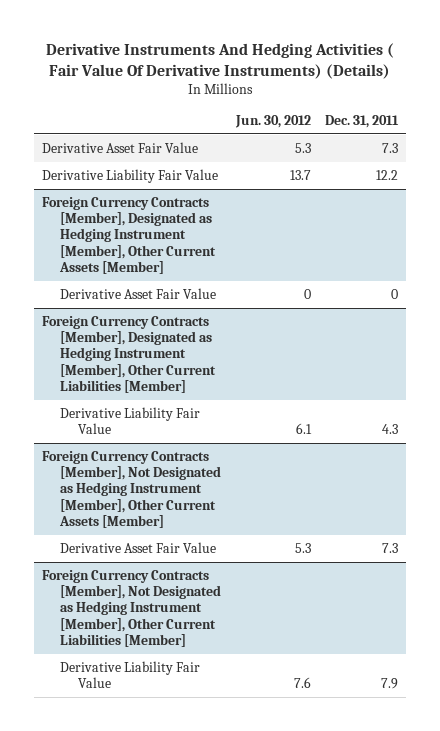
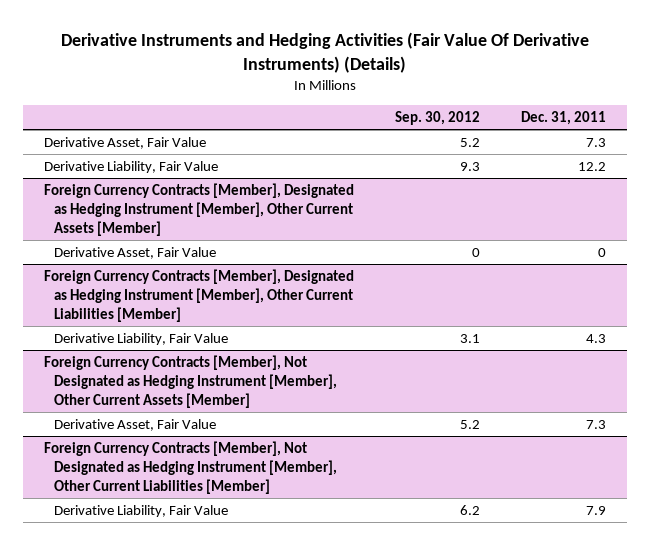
- Derivative Instruments And Hedging Activities ( Fair Value Of Derivative Instruments) (Details)
+ Derivative Instruments and Hedging Activities (Fair Value Of Derivative Instruments) (Details)
- | Jun. 30, 2012 | Dec. 31, 2011
+ | Sep. 30, 2012 | Dec. 31, 2011
- Derivative Asset Fair Value | 5.3 | 7.3
- Derivative Liability Fair Value | 13.7 | 12.2
+ Derivative Asset, Fair Value | 5.2 | 7.3
+ Derivative Liability, Fair Value | 9.3 | 12.2
@ Foreign Currency Contracts [Member], Designated as Hedging Instrument [Member], Other Current Assets [Member]
- Derivative Asset Fair Value | 0 | 0
+ Derivative Asset, Fair Value | 0 | 0
@ Foreign Currency Contracts [Member], Designated as Hedging Instrument [Member], Other Current Liabilities [Member]
- Derivative Liability Fair Value | 6.1 | 4.3
+ Derivative Liability, Fair Value | 3.1 | 4.3
@ Foreign Currency Contracts [Member], Not Designated as Hedging Instrument [Member], Other Current Assets [Member]
- Derivative Asset Fair Value | 5.3 | 7.3
+ Derivative Asset, Fair Value | 5.2 | 7.3
@ Foreign Currency Contracts [Member], Not Designated as Hedging Instrument [Member], Other Current Liabilities [Member]
- Derivative Liability Fair Value | 7.6 | 7.9
+ Derivative Liability, Fair Value | 6.2 | 7.9

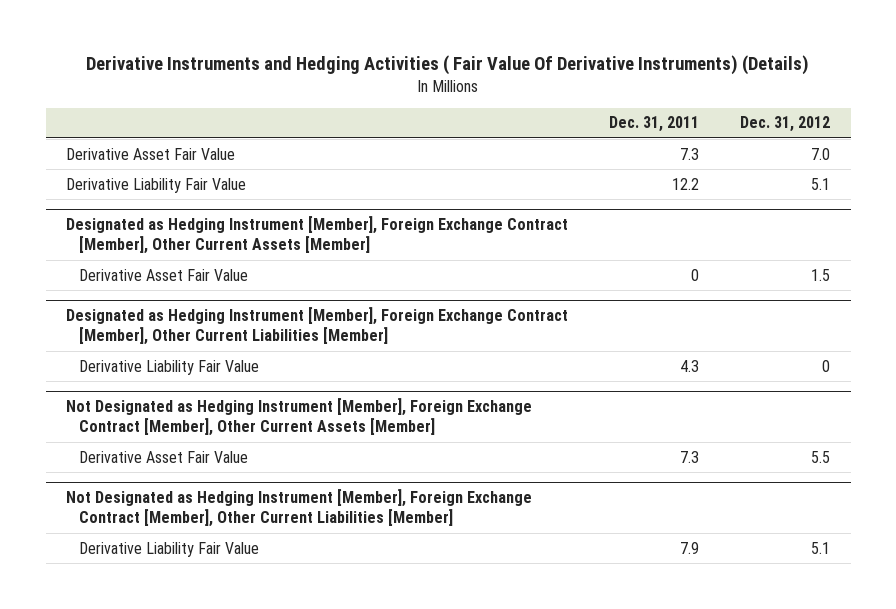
- Derivative Instruments and Hedging Activities (Fair Value Of Derivative Instruments) (Details)
+ Derivative Instruments and Hedging Activities ( Fair Value Of Derivative Instruments) (Details)
- | Sep. 30, 2012 | Dec. 31, 2011
+ | Dec. 31, 2011 | Dec. 31, 2012
- Derivative Asset, Fair Value | 5.2 | 7.3
- Derivative Liability, Fair Value | 9.3 | 12.2
- Foreign Currency Contracts [Member], Designated as Hedging Instrument [Member], Other Current Assets [Member]
- Derivative Asset, Fair Value | 0 | 0
- Foreign Currency Contracts [Member], Designated as Hedging Instrument [Member], Other Current Liabilities [Member]
- Derivative Liability, Fair Value | 3.1 | 4.3
- Foreign Currency Contracts [Member], Not Designated as Hedging Instrument [Member], Other Current Assets [Member]
- Derivative Asset, Fair Value | 5.2 | 7.3
- Foreign Currency Contracts [Member], Not Designated as Hedging Instrument [Member], Other Current Liabilities [Member]
- Derivative Liability, Fair Value | 6.2 | 7.9
+ Derivative Asset Fair Value | 7.3 | 7.0
+ Derivative Liability Fair Value | 12.2 | 5.1
+ Designated as Hedging Instrument [Member], Foreign Exchange Contract [Member], Other Current Assets [Member]
+ Derivative Asset Fair Value | 0 | 1.5
+ Designated as Hedging Instrument [Member], Foreign Exchange Contract [Member], Other Current Liabilities [Member]
+ Derivative Liability Fair Value | 4.3 | 0
+ Not Designated as Hedging Instrument [Member], Foreign Exchange Contract [Member], Other Current Assets [Member]
+ Derivative Asset Fair Value | 7.3 | 5.5
+ Not Designated as Hedging Instrument [Member], Foreign Exchange Contract [Member], Other Current Liabilities [Member]
+ Derivative Liability Fair Value | 7.9 | 5.1

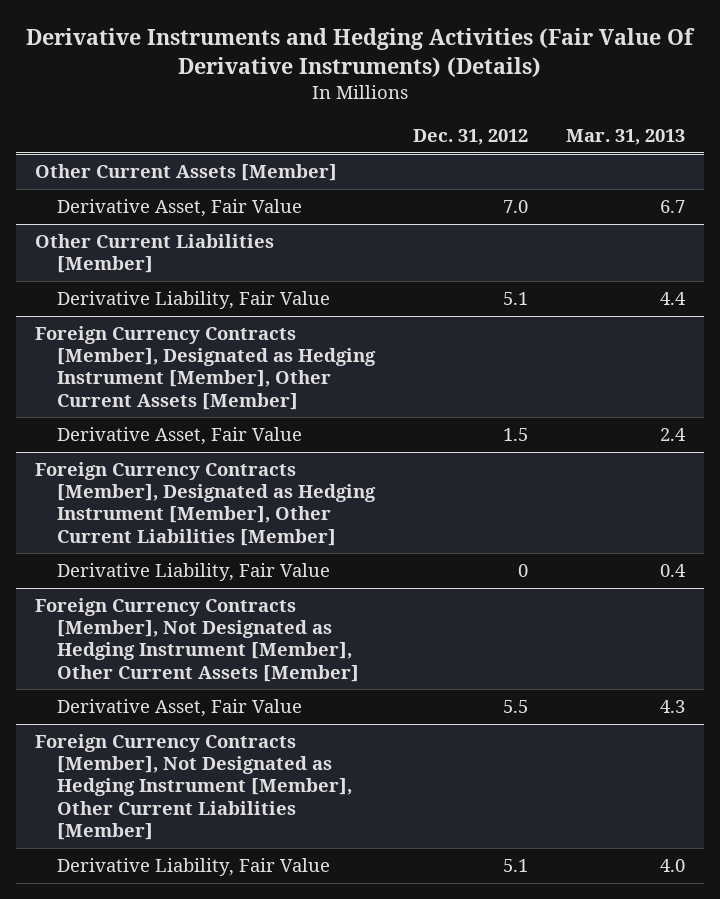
- Derivative Instruments and Hedging Activities ( Fair Value Of Derivative Instruments) (Details)
+ Derivative Instruments and Hedging Activities (Fair Value Of Derivative Instruments) (Details)
- | Dec. 31, 2011 | Dec. 31, 2012
+ | Dec. 31, 2012 | Mar. 31, 2013
- Derivative Asset Fair Value | 7.3 | 7.0
- Derivative Liability Fair Value | 12.2 | 5.1
- Designated as Hedging Instrument [Member], Foreign Exchange Contract [Member], Other Current Assets [Member]
- Derivative Asset Fair Value | 0 | 1.5
- Designated as Hedging Instrument [Member], Foreign Exchange Contract [Member], Other Current Liabilities [Member]
- Derivative Liability Fair Value | 4.3 | 0
- Not Designated as Hedging Instrument [Member], Foreign Exchange Contract [Member], Other Current Assets [Member]
- Derivative Asset Fair Value | 7.3 | 5.5
- Not Designated as Hedging Instrument [Member], Foreign Exchange Contract [Member], Other Current Liabilities [Member]
- Derivative Liability Fair Value | 7.9 | 5.1
+ Other Current Assets [Member]
+ Derivative Asset, Fair Value | 7.0 | 6.7
+ Other Current Liabilities [Member]
+ Derivative Liability, Fair Value | 5.1 | 4.4
+ Foreign Currency Contracts [Member], Designated as Hedging Instrument [Member], Other Current Assets [Member]
+ Derivative Asset, Fair Value | 1.5 | 2.4
+ Foreign Currency Contracts [Member], Designated as Hedging Instrument [Member], Other Current Liabilities [Member]
+ Derivative Liability, Fair Value | 0 | 0.4
+ Foreign Currency Contracts [Member], Not Designated as Hedging Instrument [Member], Other Current Assets [Member]
+ Derivative Asset, Fair Value | 5.5 | 4.3
+ Foreign Currency Contracts [Member], Not Designated as Hedging Instrument [Member], Other Current Liabilities [Member]
+ Derivative Liability, Fair Value | 5.1 | 4.0

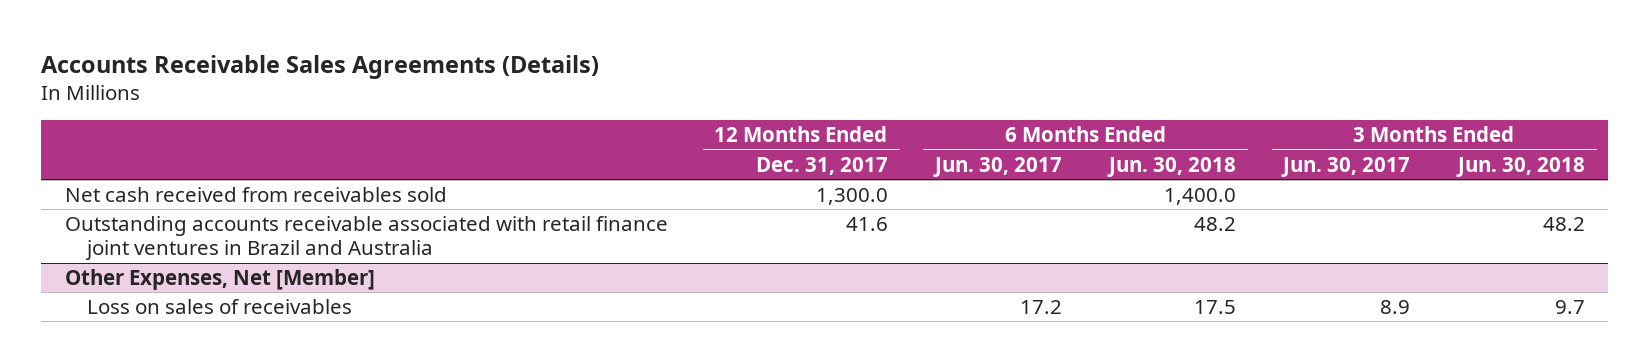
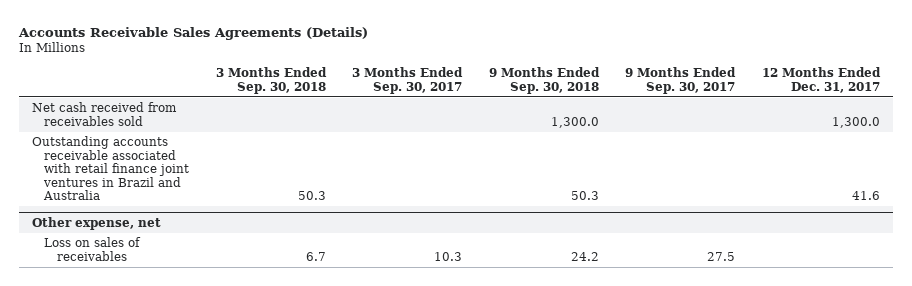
- | 12 Months Ended Dec. 31, 2017 | 6 Months Ended Jun. 30, 2017 | 6 Months Ended Jun. 30, 2018 | 3 Months Ended Jun. 30, 2017 | 3 Months Ended Jun. 30, 2018
+ | 3 Months Ended Sep. 30, 2018 | 3 Months Ended Sep. 30, 2017 | 9 Months Ended Sep. 30, 2018 | 9 Months Ended Sep. 30, 2017 | 12 Months Ended Dec. 31, 2017
- Other Expenses, Net [Member]
+ Other expense, net

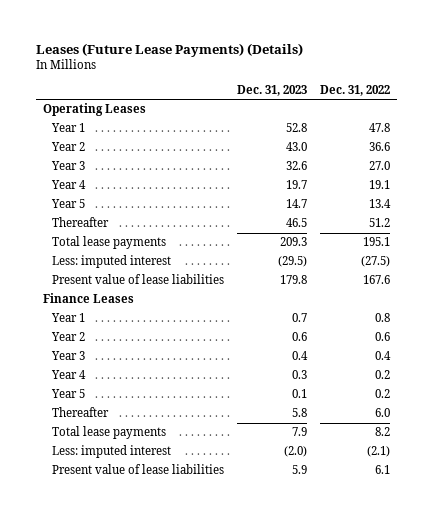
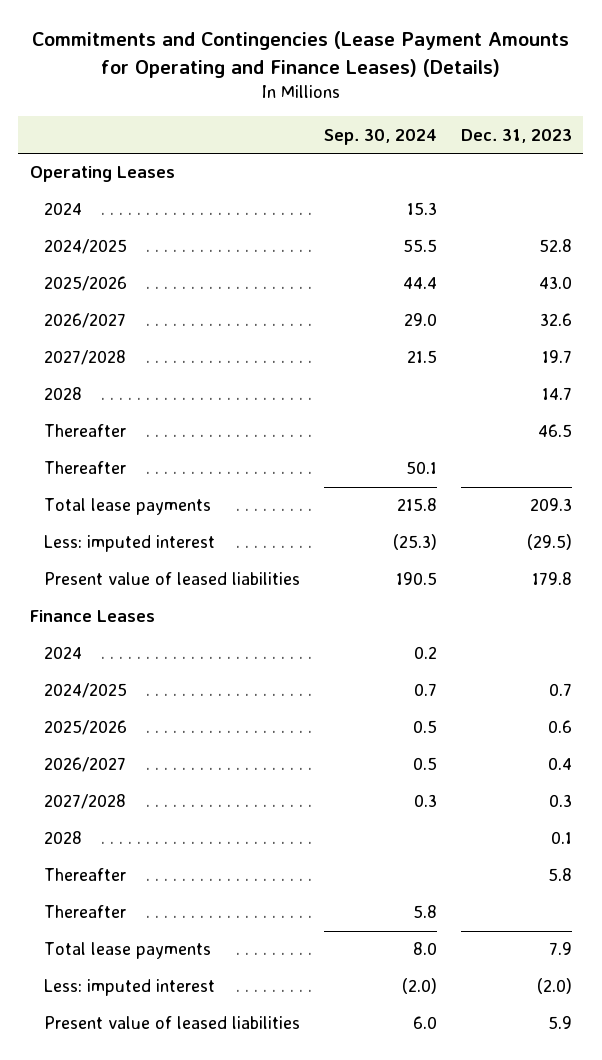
- Leases (Future Lease Payments) (Details)
+ Commitments and Contingencies (Lease Payment Amounts for Operating and Finance Leases) (Details)
- | Dec. 31, 2023 | Dec. 31, 2022
+ | Sep. 30, 2024 | Dec. 31, 2023
- Year 1 | 52.8 | 47.8
- Year 2 | 43.0 | 36.6
- Year 3 | 32.6 | 27.0
- Year 4 | 19.7 | 19.1
- Year 5 | 14.7 | 13.4
+ 2024 | 15.3 |
+ 2024/2025 | 55.5 | 52.8
+ 2025/2026 | 44.4 | 43.0
+ 2026/2027 | 29.0 | 32.6
+ 2027/2028 | 21.5 | 19.7
+ 2028 | | 14.7
+ Thereafter | 50.1 |
- Present value of lease liabilities | 179.8 | 167.6
+ Present value of leased liabilities | 190.5 | 179.8
- Year 1 | 0.7 | 0.8
- Year 2 | 0.6 | 0.6
- Year 3 | 0.4 | 0.4
- Year 4 | 0.3 | 0.2
- Year 5 | 0.1 | 0.2
+ 2024 | 0.2 |
+ 2024/2025 | 0.7 | 0.7
+ 2025/2026 | 0.5 | 0.6
+ 2026/2027 | 0.5 | 0.4
+ 2027/2028 | 0.3 | 0.3
+ 2028 | | 0.1
+ Thereafter | 5.8 |
- Present value of lease liabilities | 5.9 | 6.1
+ Present value of leased liabilities | 6.0 | 5.9

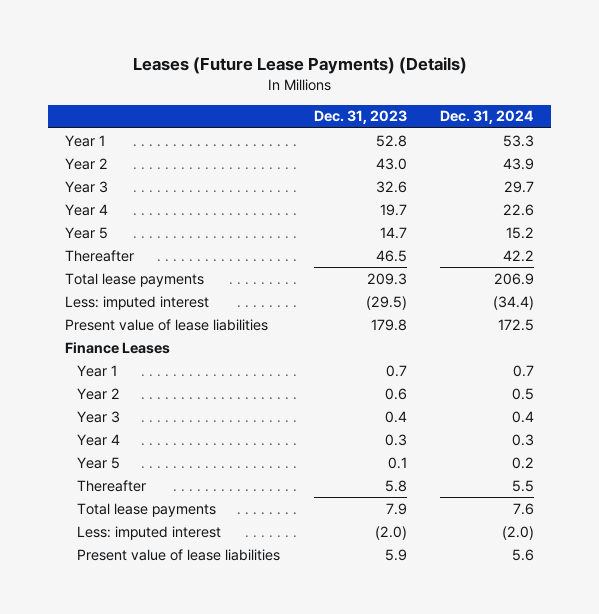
- Commitments and Contingencies (Lease Payment Amounts for Operating and Finance Leases) (Details)
+ Leases (Future Lease Payments) (Details)
- | Sep. 30, 2024 | Dec. 31, 2023
+ | Dec. 31, 2023 | Dec. 31, 2024
- Operating Leases
- 2024 | 15.3 |
- 2024/2025 | 55.5 | 52.8
- 2025/2026 | 44.4 | 43.0
- 2026/2027 | 29.0 | 32.6
- 2027/2028 | 21.5 | 19.7
- 2028 | | 14.7
+ Year 1 | 52.8 | 53.3
+ Year 2 | 43.0 | 43.9
+ Year 3 | 32.6 | 29.7
+ Year 4 | 19.7 | 22.6
+ Year 5 | 14.7 | 15.2
- Thereafter | 50.1 |
- Present value of leased liabilities | 190.5 | 179.8
+ Present value of lease liabilities | 179.8 | 172.5
- 2024 | 0.2 |
- 2024/2025 | 0.7 | 0.7
- 2025/2026 | 0.5 | 0.6
- 2026/2027 | 0.5 | 0.4
- 2027/2028 | 0.3 | 0.3
- 2028 | | 0.1
+ Year 1 | 0.7 | 0.7
+ Year 2 | 0.6 | 0.5
+ Year 3 | 0.4 | 0.4
+ Year 4 | 0.3 | 0.3
+ Year 5 | 0.1 | 0.2
- Thereafter | 5.8 |
- Present value of leased liabilities | 6.0 | 5.9
+ Present value of lease liabilities | 5.9 | 5.6

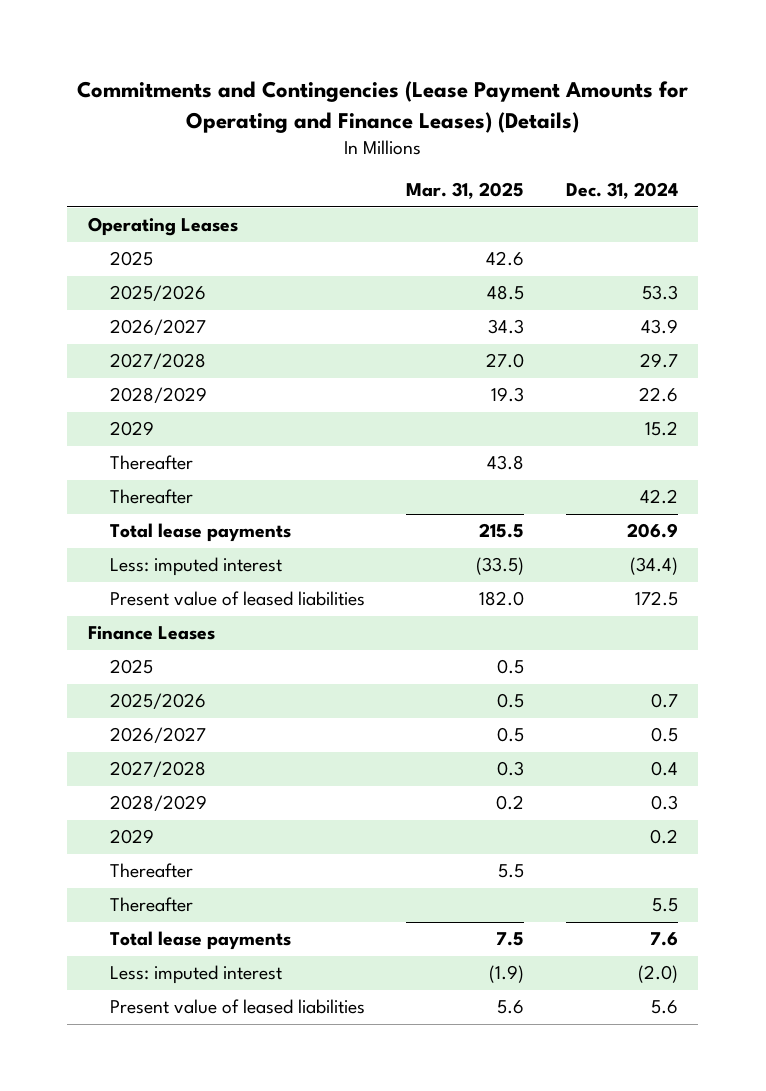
- Leases (Future Lease Payments) (Details)
+ Commitments and Contingencies (Lease Payment Amounts for Operating and Finance Leases) (Details)
- | Dec. 31, 2023 | Dec. 31, 2024
+ | Mar. 31, 2025 | Dec. 31, 2024
- Year 1 | 52.8 | 53.3
- Year 2 | 43.0 | 43.9
- Year 3 | 32.6 | 29.7
- Year 4 | 19.7 | 22.6
- Year 5 | 14.7 | 15.2
+ Operating Leases
+ 2025 | 42.6 |
+ 2025/2026 | 48.5 | 53.3
+ 2026/2027 | 34.3 | 43.9
+ 2027/2028 | 27.0 | 29.7
+ 2028/2029 | 19.3 | 22.6
+ 2029 | | 15.2
+ Thereafter | 43.8 |
- Present value of lease liabilities | 179.8 | 172.5
+ Present value of leased liabilities | 182.0 | 172.5
- Year 1 | 0.7 | 0.7
- Year 2 | 0.6 | 0.5
- Year 3 | 0.4 | 0.4
- Year 4 | 0.3 | 0.3
- Year 5 | 0.1 | 0.2
+ 2025 | 0.5 |
+ 2025/2026 | 0.5 | 0.7
+ 2026/2027 | 0.5 | 0.5
+ 2027/2028 | 0.3 | 0.4
+ 2028/2029 | 0.2 | 0.3
+ 2029 | | 0.2
+ Thereafter | 5.5 |
- Present value of lease liabilities | 5.9 | 5.6
+ Present value of leased liabilities | 5.6 | 5.6

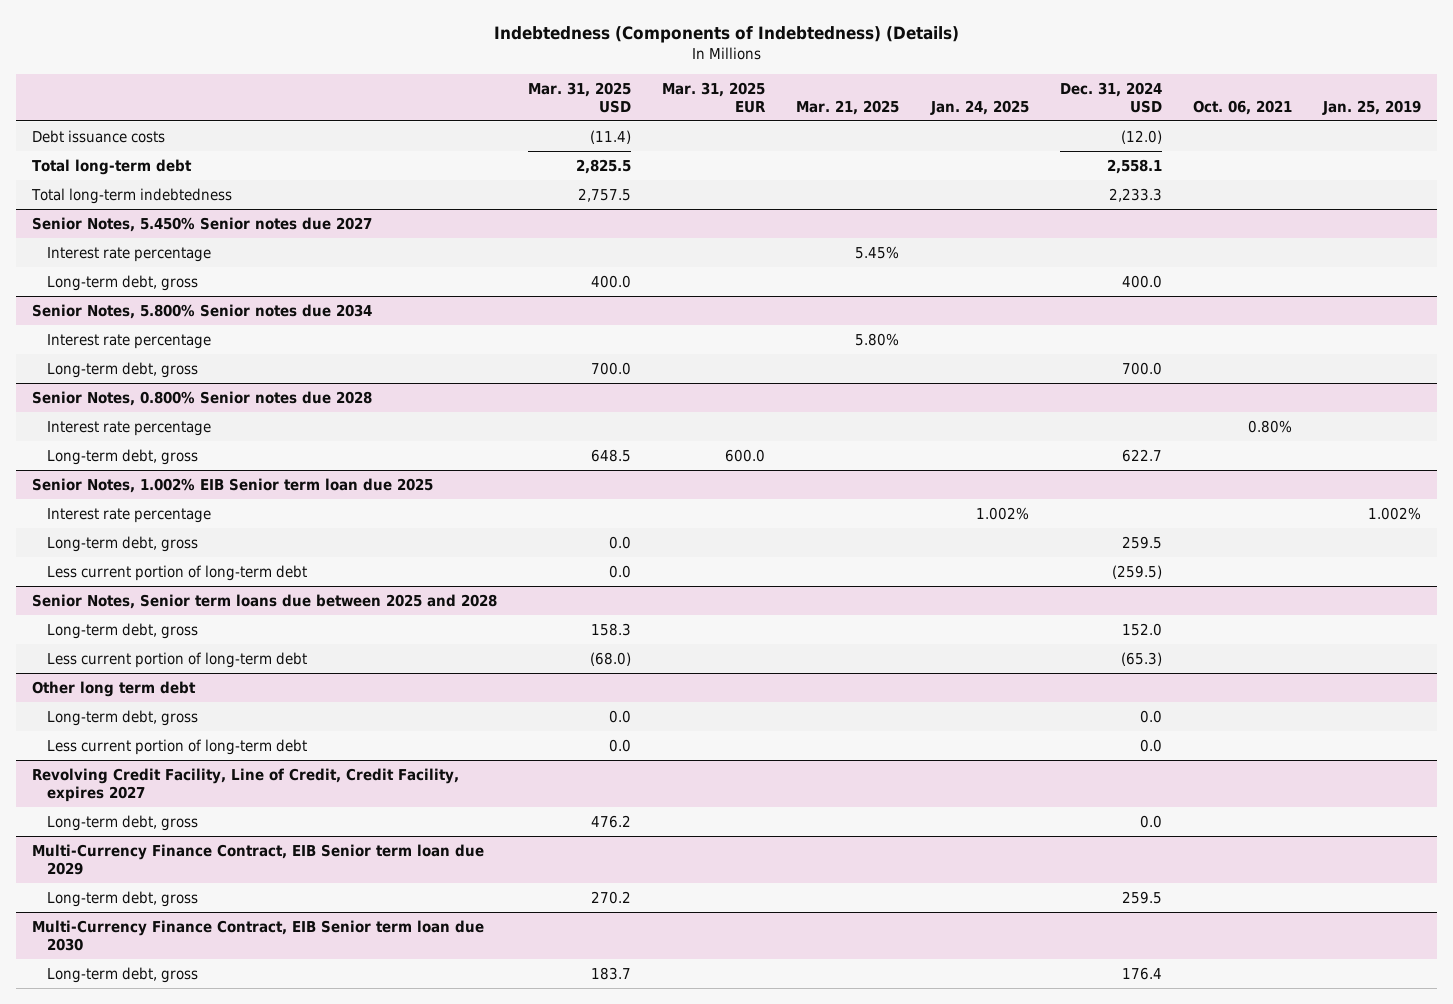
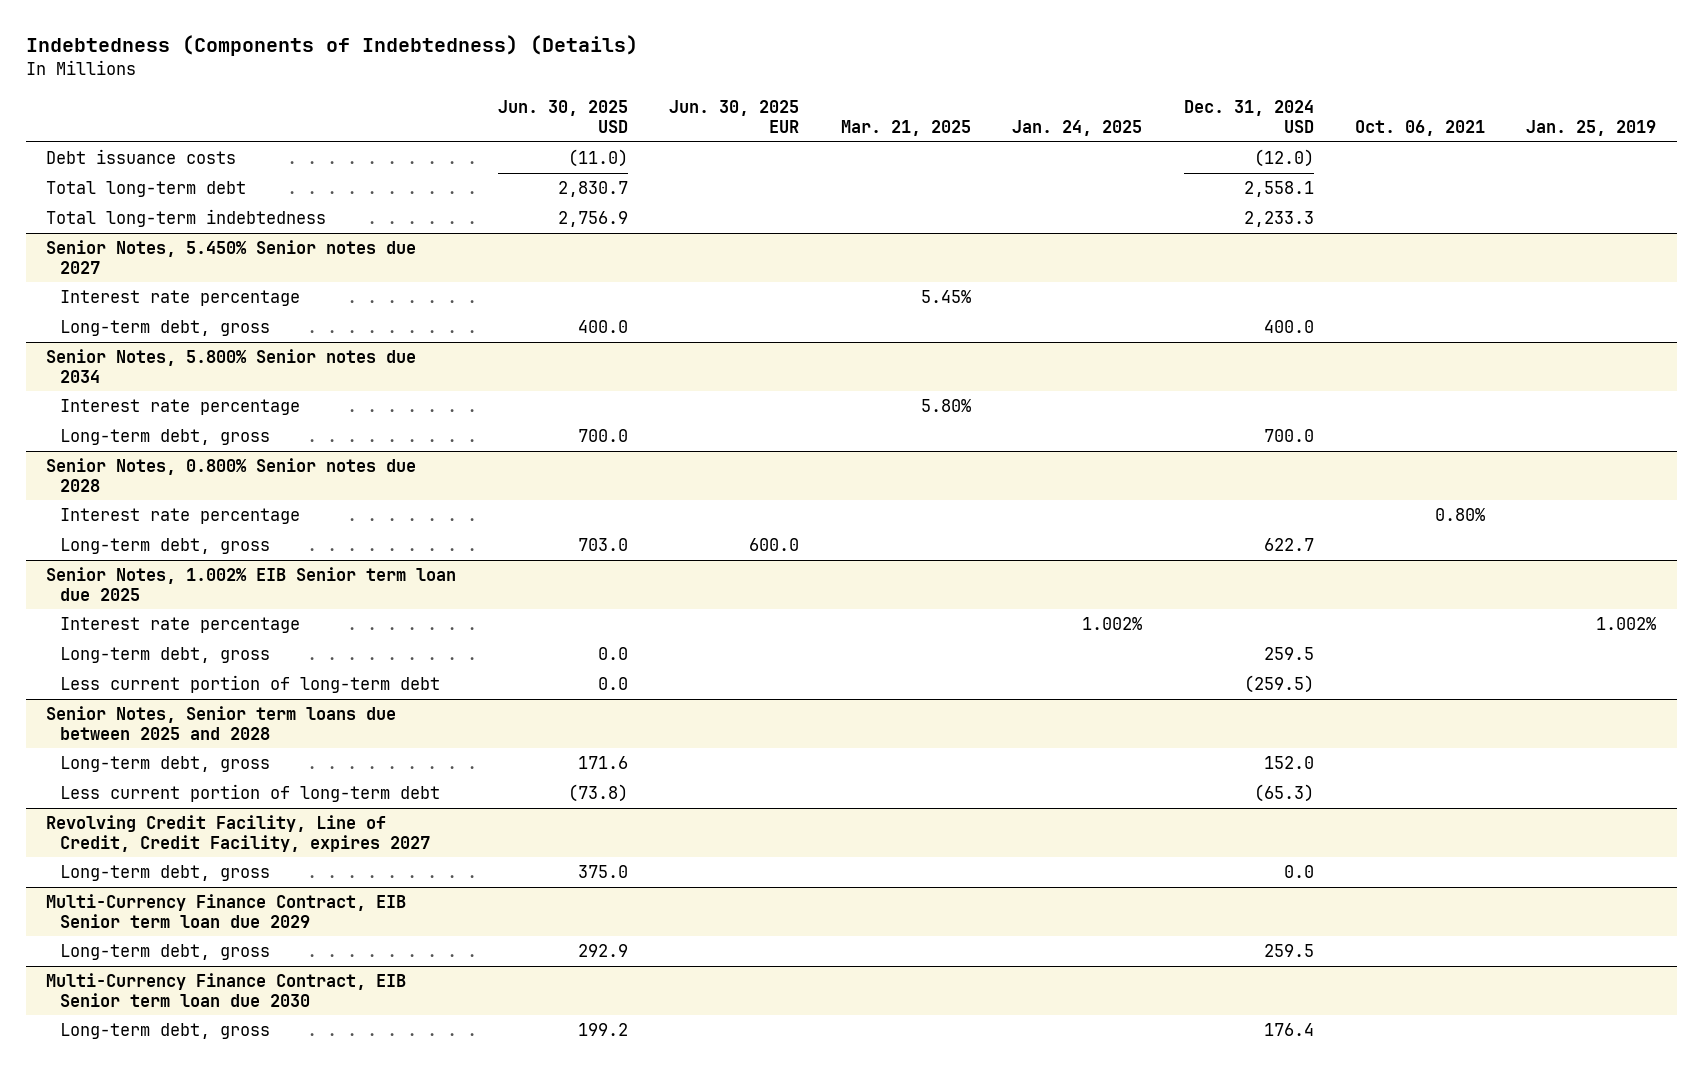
- | Mar. 31, 2025 USD | Mar. 31, 2025 EUR | Mar. 21, 2025 | Jan. 24, 2025 | Dec. 31, 2024 USD | Oct. 06, 2021 | Jan. 25, 2019
+ | Jun. 30, 2025 USD | Jun. 30, 2025 EUR | Mar. 21, 2025 | Jan. 24, 2025 | Dec. 31, 2024 USD | Oct. 06, 2021 | Jan. 25, 2019
- Other long term debt
- Long-term debt, gross | 0.0 | | | | 0.0 | |
- Less current portion of long-term debt | 0.0 | | | | 0.0 | |

